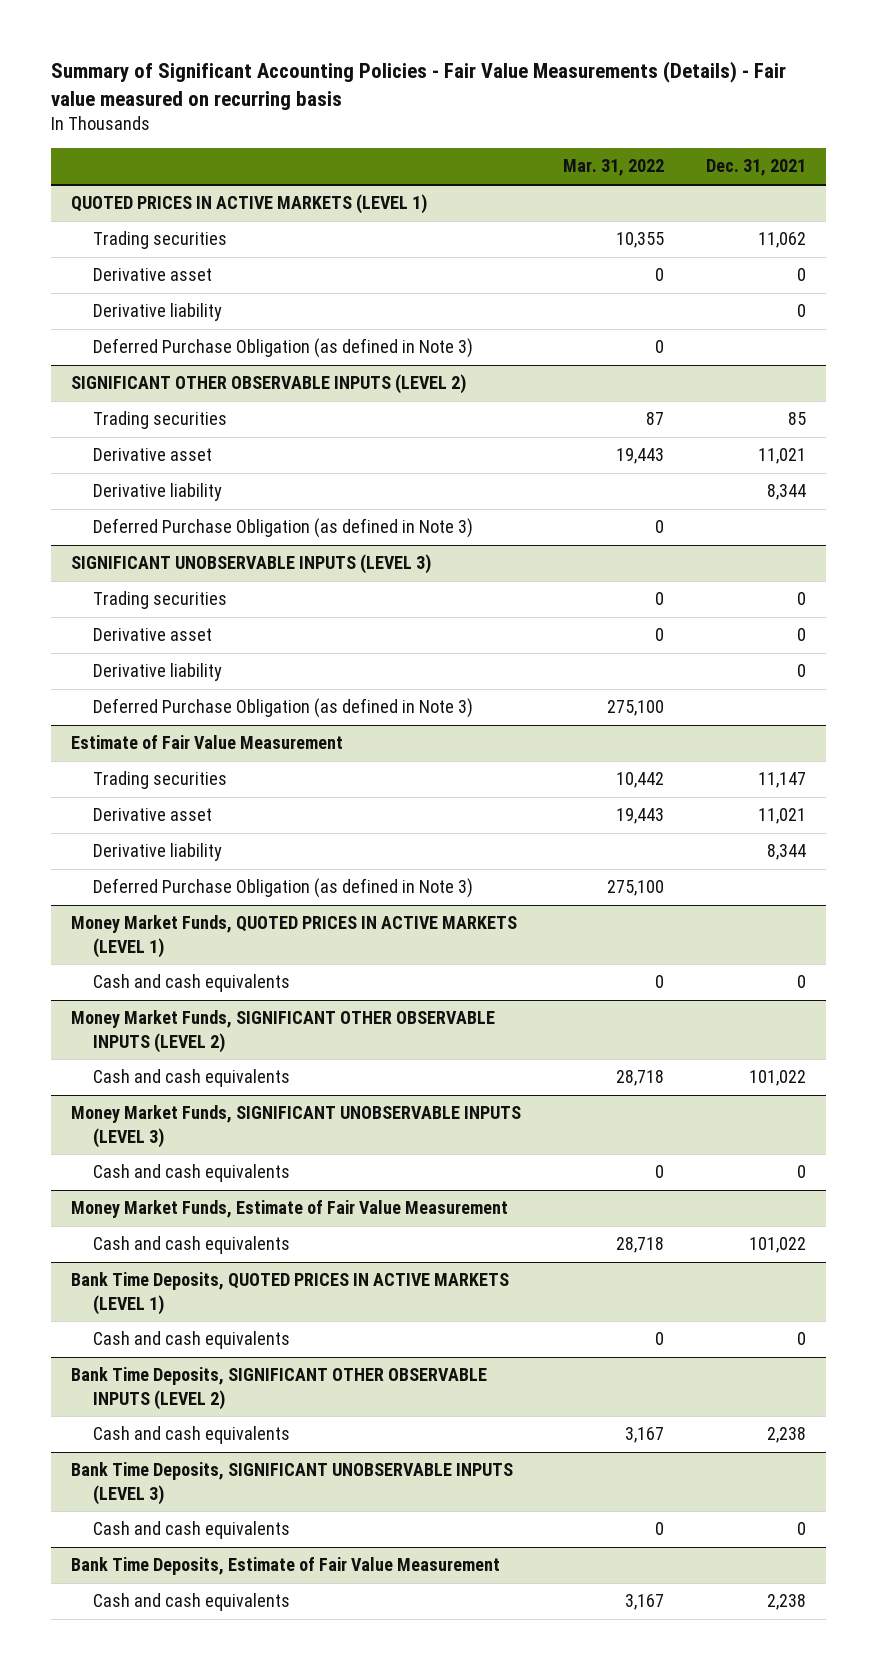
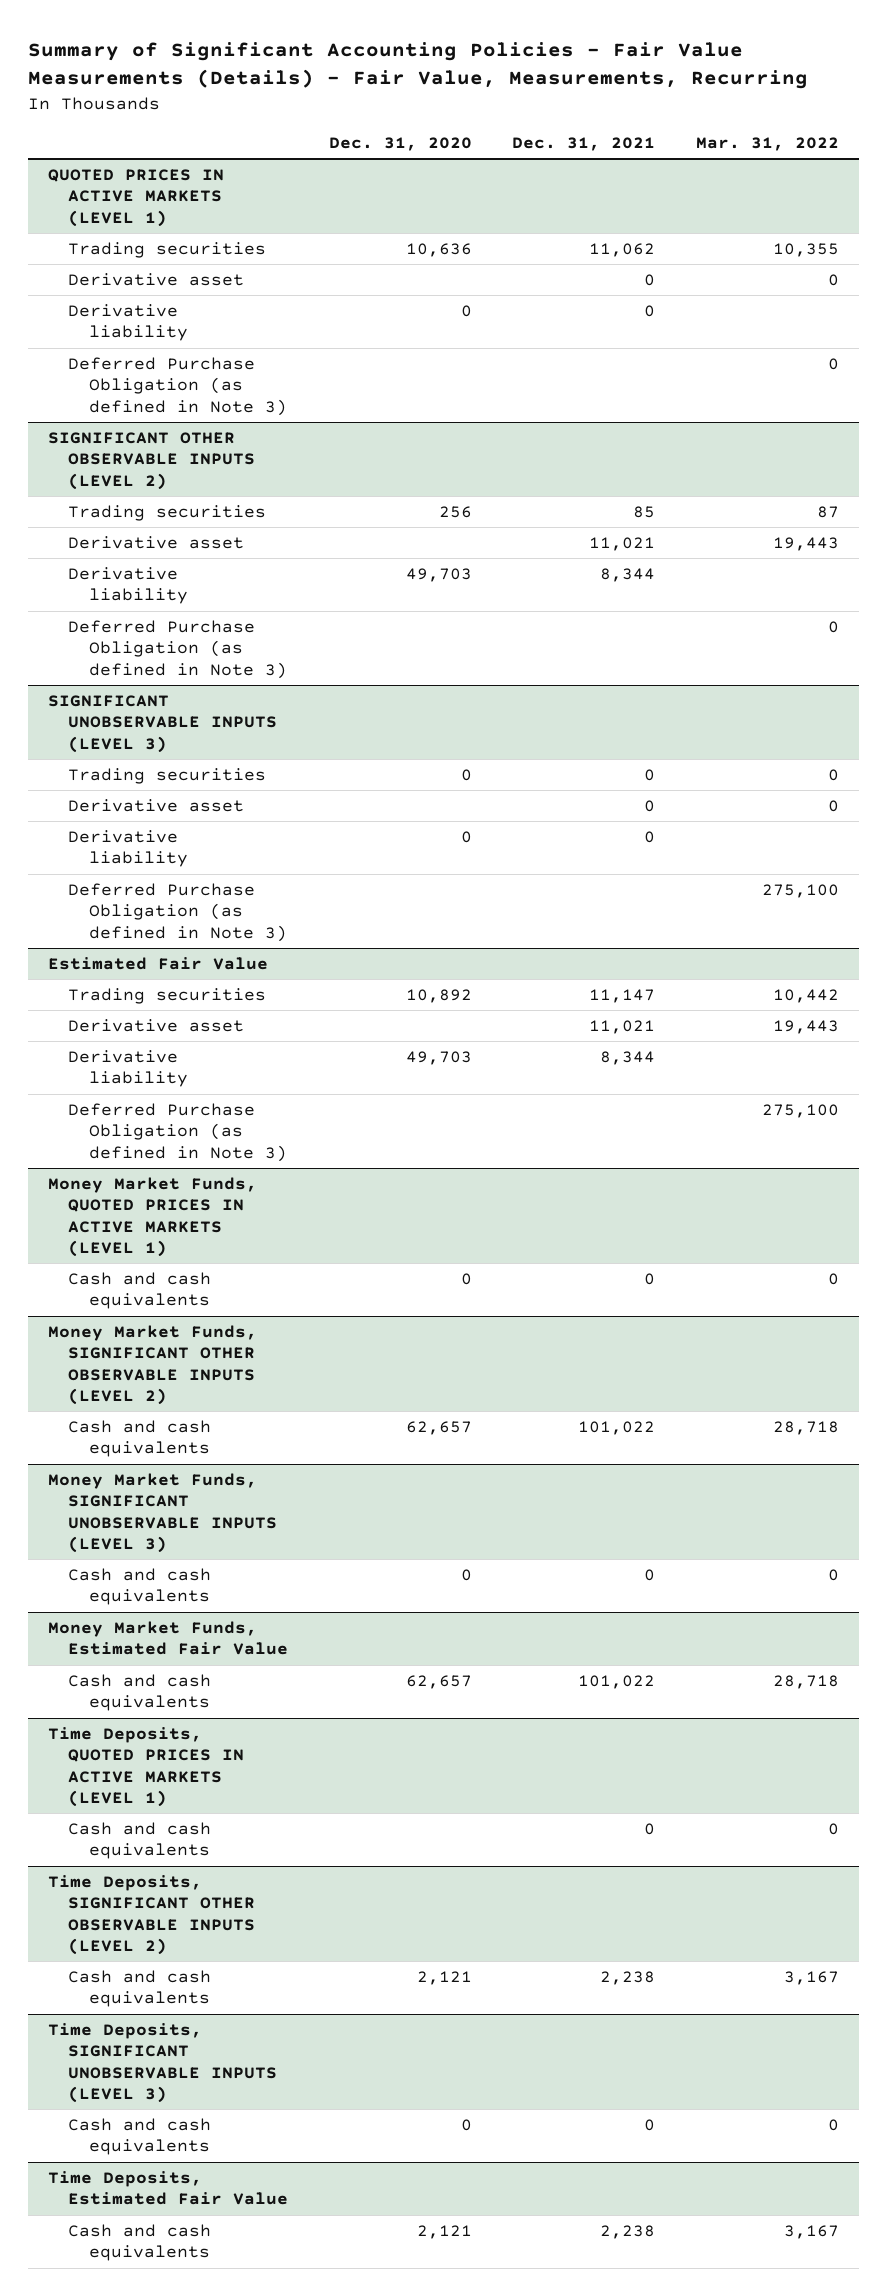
- Summary of Significant Accounting Policies - Fair Value Measurements (Details) - Fair value measured on recurring basis
+ Summary of Significant Accounting Policies - Fair Value Measurements (Details) - Fair Value, Measurements, Recurring
- | Mar. 31, 2022 | Dec. 31, 2021
+ | Dec. 31, 2020 | Dec. 31, 2021 | Mar. 31, 2022
- Estimate of Fair Value Measurement
+ Estimated Fair Value
- Money Market Funds, Estimate of Fair Value Measurement
+ Money Market Funds, Estimated Fair Value
- Bank Time Deposits, QUOTED PRICES IN ACTIVE MARKETS (LEVEL 1)
+ Time Deposits, QUOTED PRICES IN ACTIVE MARKETS (LEVEL 1)
- Bank Time Deposits, SIGNIFICANT OTHER OBSERVABLE INPUTS (LEVEL 2)
+ Time Deposits, SIGNIFICANT OTHER OBSERVABLE INPUTS (LEVEL 2)
- Bank Time Deposits, SIGNIFICANT UNOBSERVABLE INPUTS (LEVEL 3)
+ Time Deposits, SIGNIFICANT UNOBSERVABLE INPUTS (LEVEL 3)
- Bank Time Deposits, Estimate of Fair Value Measurement
+ Time Deposits, Estimated Fair Value

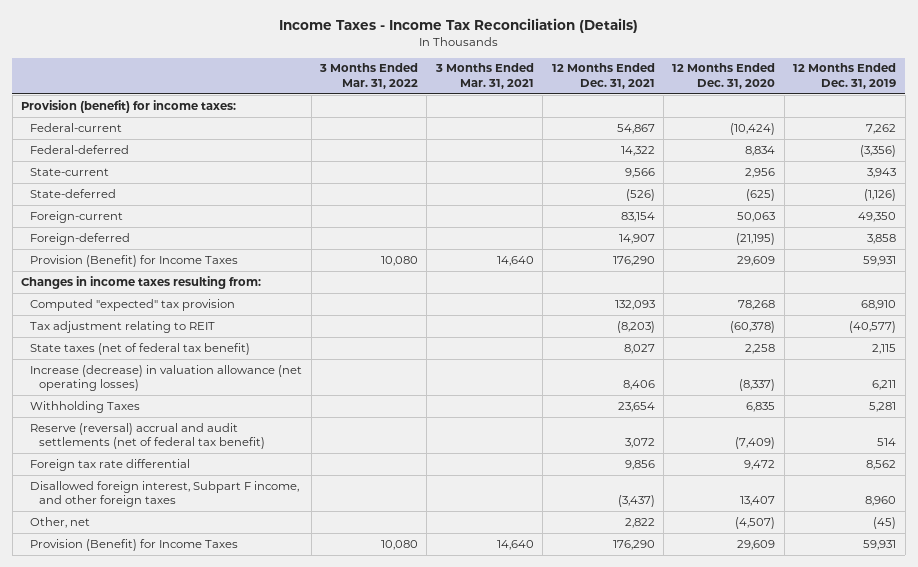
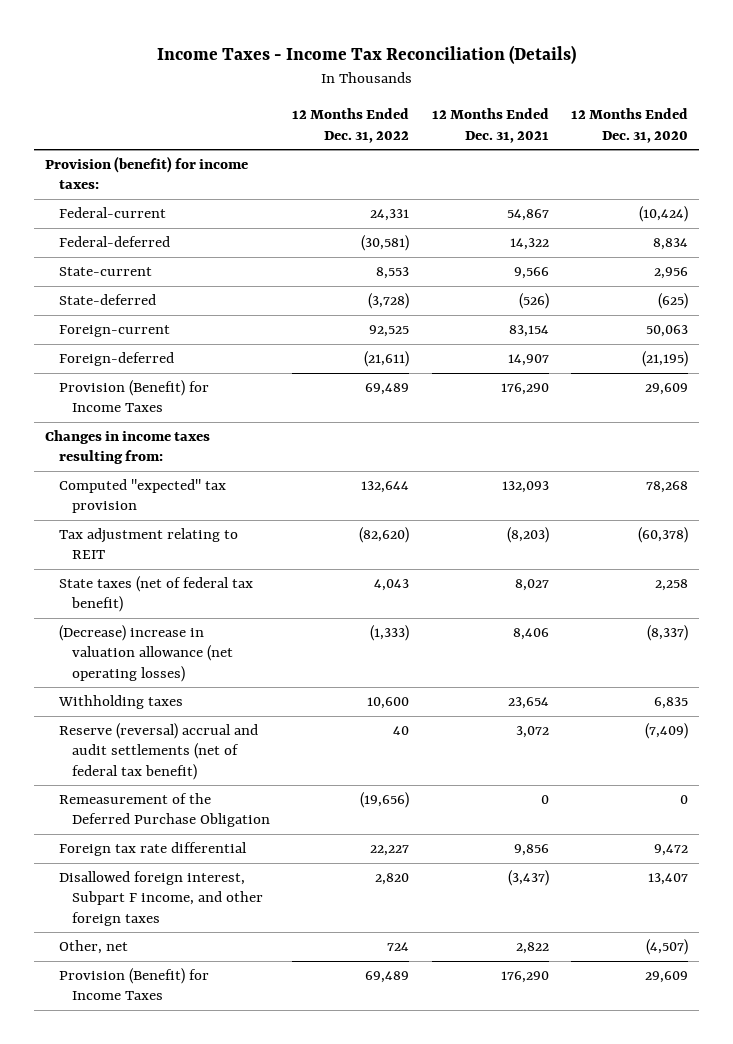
- | 3 Months Ended Mar. 31, 2022 | 3 Months Ended Mar. 31, 2021 | 12 Months Ended Dec. 31, 2021 | 12 Months Ended Dec. 31, 2020 | 12 Months Ended Dec. 31, 2019
+ | 12 Months Ended Dec. 31, 2022 | 12 Months Ended Dec. 31, 2021 | 12 Months Ended Dec. 31, 2020
- Increase (decrease) in valuation allowance (net operating losses) | | | 8,406 | (8,337) | 6,211
- Withholding Taxes | | | 23,654 | 6,835 | 5,281
+ (Decrease) increase in valuation allowance (net operating losses) | (1,333) | 8,406 | (8,337)
+ Withholding taxes | 10,600 | 23,654 | 6,835
+ Remeasurement of the Deferred Purchase Obligation | (19,656) | 0 | 0

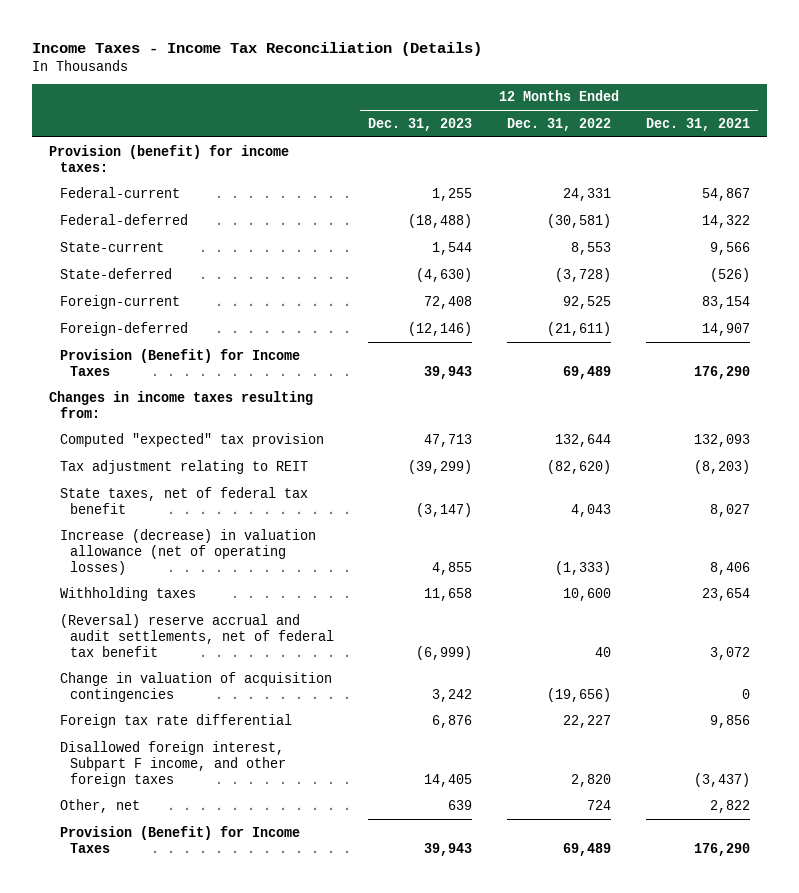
- | 12 Months Ended Dec. 31, 2022 | 12 Months Ended Dec. 31, 2021 | 12 Months Ended Dec. 31, 2020
+ | 12 Months Ended Dec. 31, 2023 | 12 Months Ended Dec. 31, 2022 | 12 Months Ended Dec. 31, 2021
- State taxes (net of federal tax benefit) | 4,043 | 8,027 | 2,258
- (Decrease) increase in valuation allowance (net operating losses) | (1,333) | 8,406 | (8,337)
+ State taxes, net of federal tax benefit | (3,147) | 4,043 | 8,027
+ Increase (decrease) in valuation allowance (net of operating losses) | 4,855 | (1,333) | 8,406
- Reserve (reversal) accrual and audit settlements (net of federal tax benefit) | 40 | 3,072 | (7,409)
- Remeasurement of the Deferred Purchase Obligation | (19,656) | 0 | 0
+ (Reversal) reserve accrual and audit settlements, net of federal tax benefit | (6,999) | 40 | 3,072
+ Change in valuation of acquisition contingencies | 3,242 | (19,656) | 0

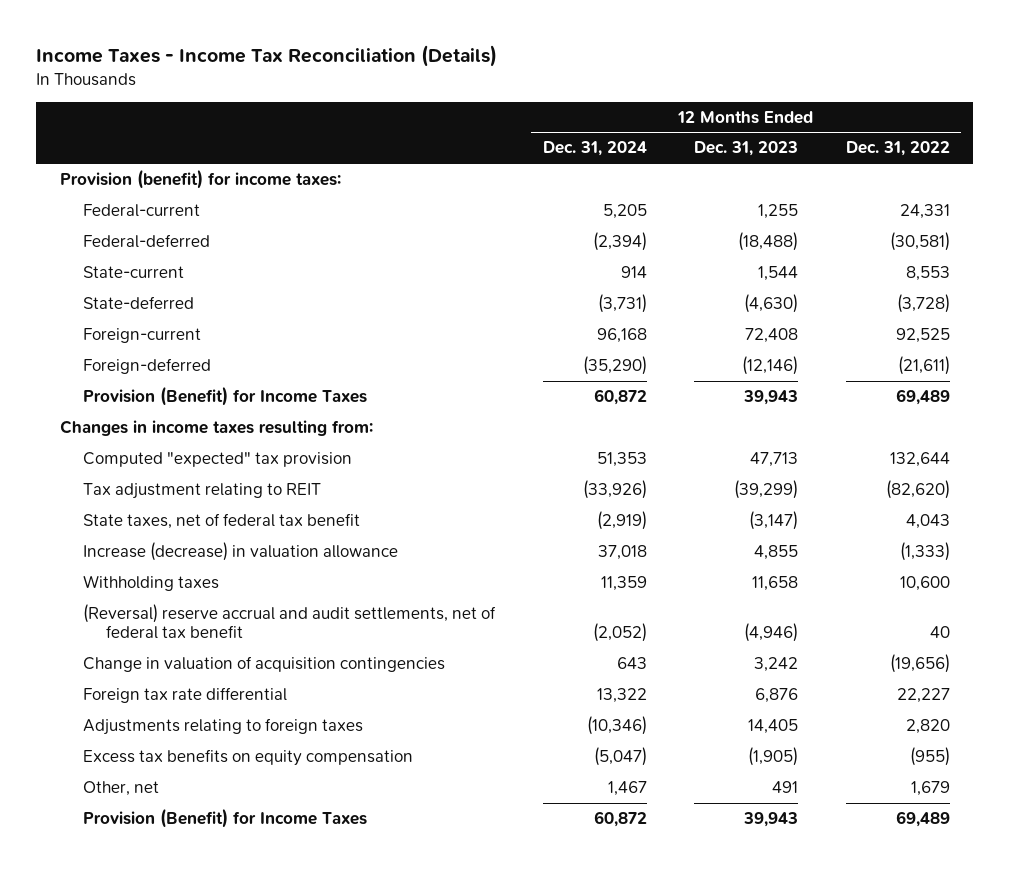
- | 12 Months Ended Dec. 31, 2023 | 12 Months Ended Dec. 31, 2022 | 12 Months Ended Dec. 31, 2021
+ | 12 Months Ended Dec. 31, 2024 | 12 Months Ended Dec. 31, 2023 | 12 Months Ended Dec. 31, 2022
- Increase (decrease) in valuation allowance (net of operating losses) | 4,855 | (1,333) | 8,406
+ Increase (decrease) in valuation allowance | 37,018 | 4,855 | (1,333)
- (Reversal) reserve accrual and audit settlements, net of federal tax benefit | (6,999) | 40 | 3,072
+ (Reversal) reserve accrual and audit settlements, net of federal tax benefit | (2,052) | (4,946) | 40
- Disallowed foreign interest, Subpart F income, and other foreign taxes | 14,405 | 2,820 | (3,437)
- Other, net | 639 | 724 | 2,822
+ Adjustments relating to foreign taxes | (10,346) | 14,405 | 2,820
+ Excess tax benefits on equity compensation | (5,047) | (1,905) | (955)
+ Other, net | 1,467 | 491 | 1,679

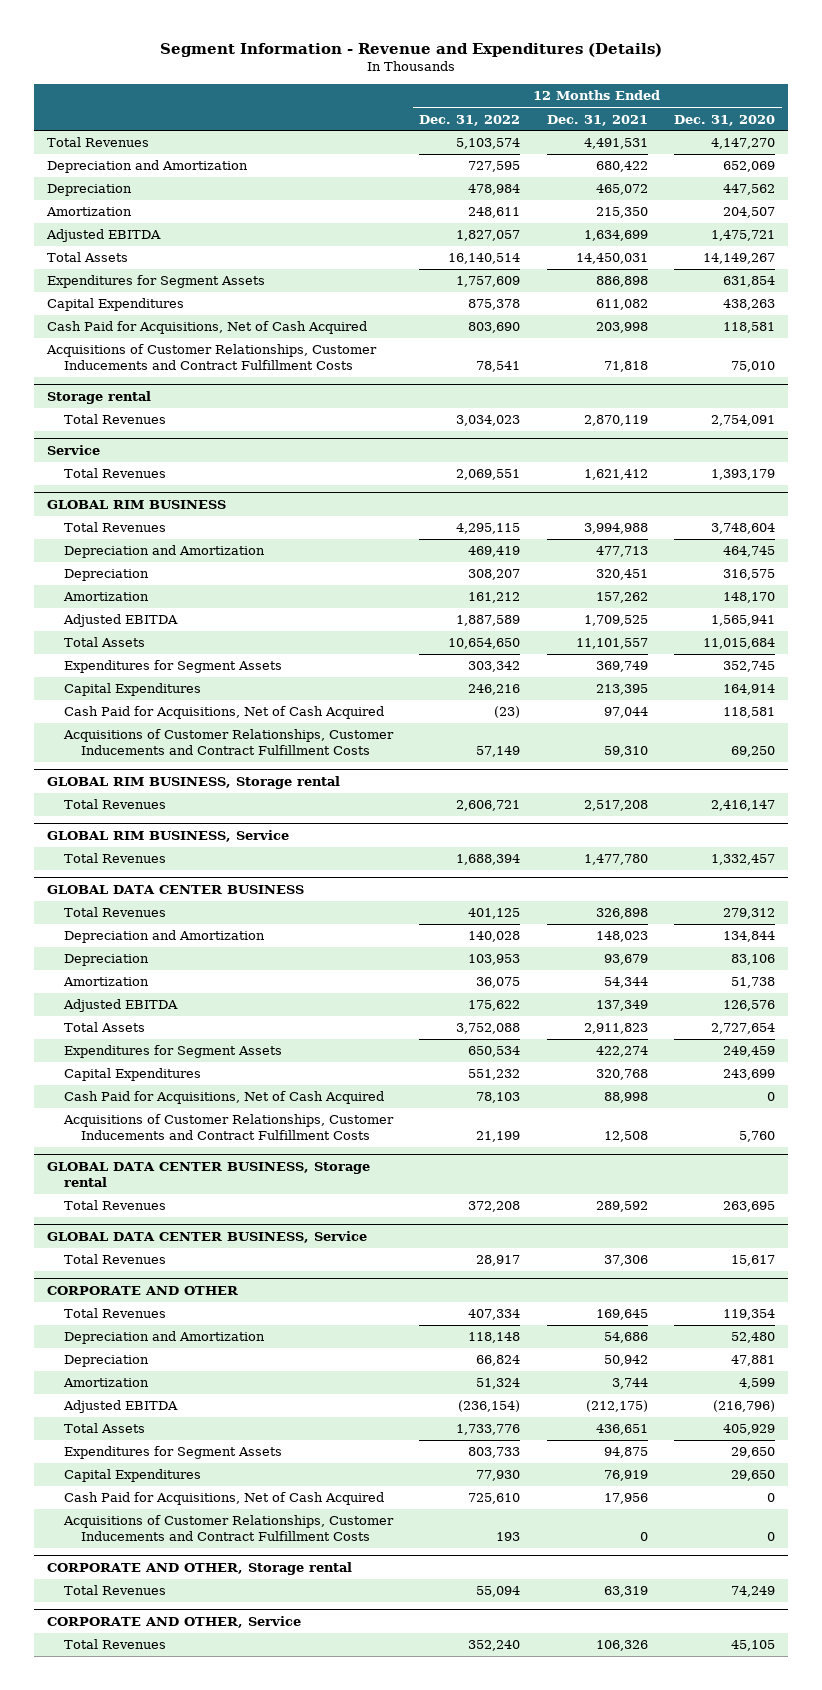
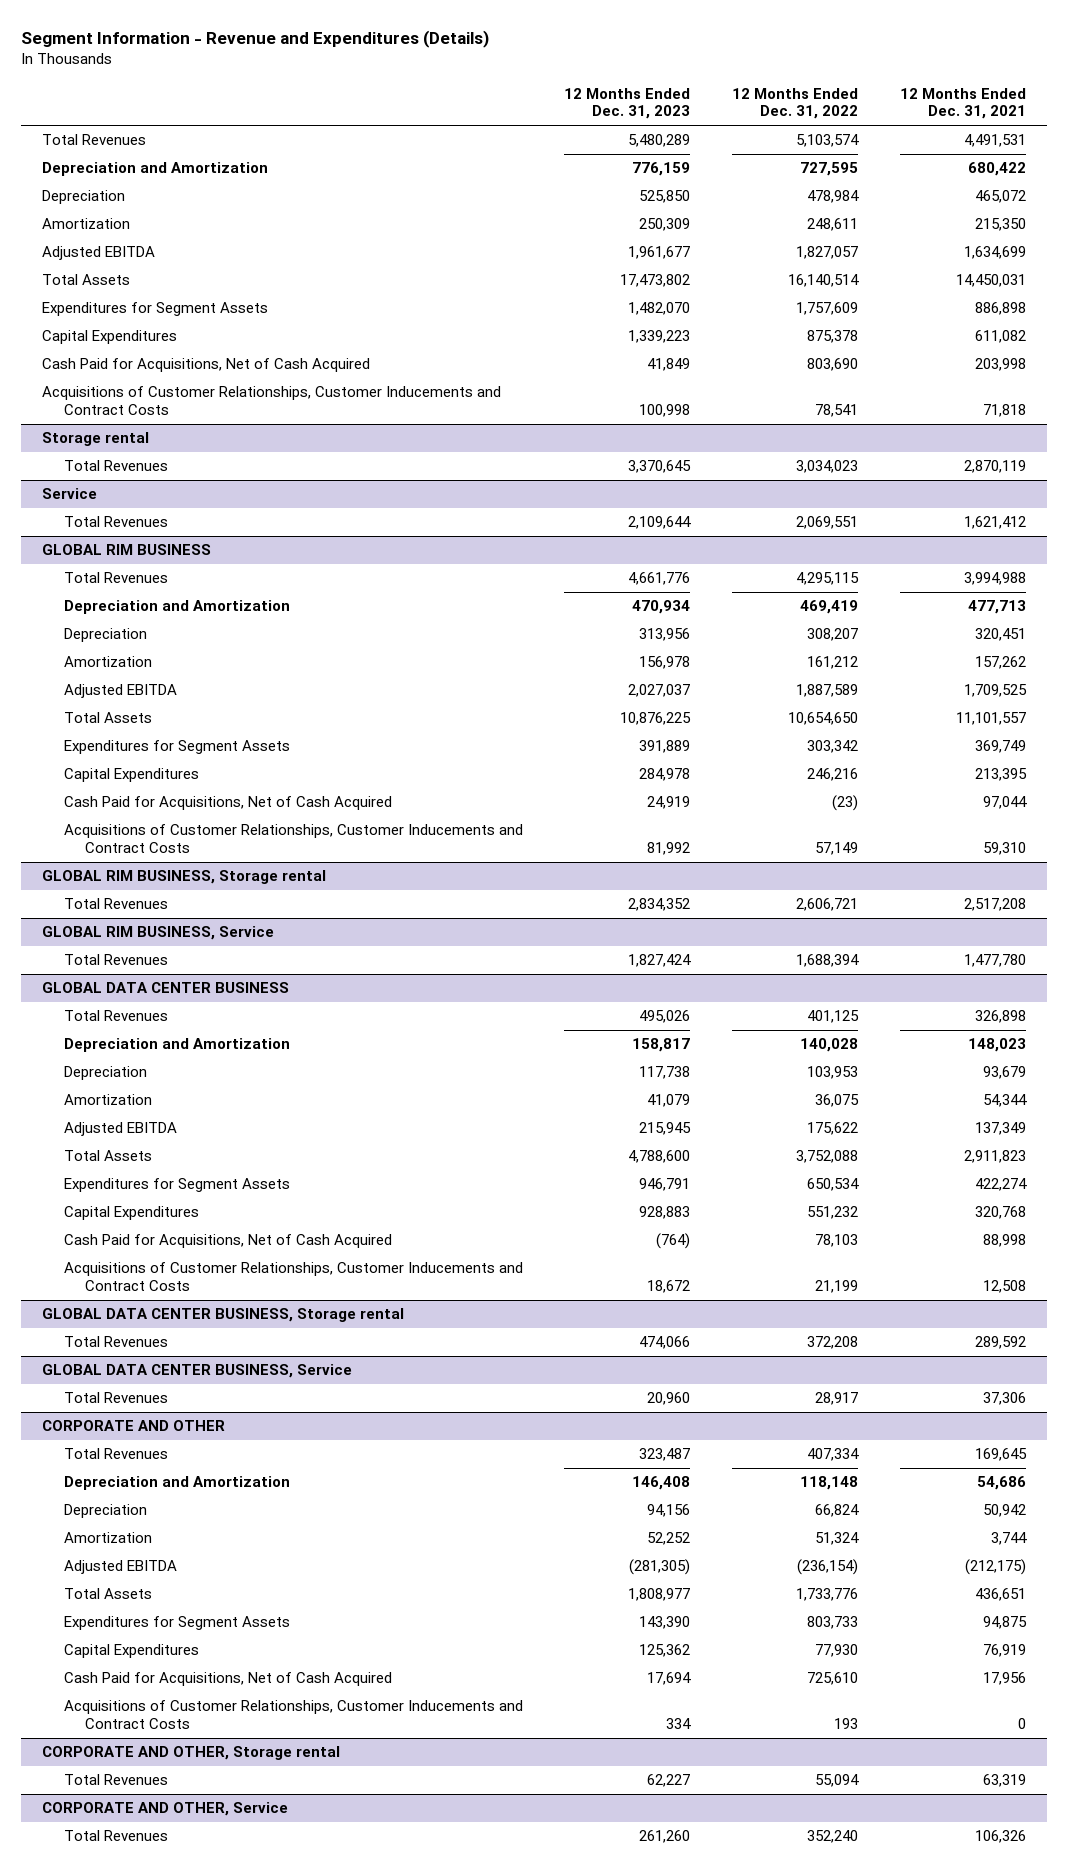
- | 12 Months Ended Dec. 31, 2022 | 12 Months Ended Dec. 31, 2021 | 12 Months Ended Dec. 31, 2020
+ | 12 Months Ended Dec. 31, 2023 | 12 Months Ended Dec. 31, 2022 | 12 Months Ended Dec. 31, 2021
- Acquisitions of Customer Relationships, Customer Inducements and Contract Fulfillment Costs | 78,541 | 71,818 | 75,010
+ Acquisitions of Customer Relationships, Customer Inducements and Contract Costs | 100,998 | 78,541 | 71,818
@ GLOBAL RIM BUSINESS
- Acquisitions of Customer Relationships, Customer Inducements and Contract Fulfillment Costs | 57,149 | 59,310 | 69,250
+ Acquisitions of Customer Relationships, Customer Inducements and Contract Costs | 81,992 | 57,149 | 59,310
@ GLOBAL DATA CENTER BUSINESS
- Acquisitions of Customer Relationships, Customer Inducements and Contract Fulfillment Costs | 21,199 | 12,508 | 5,760
+ Acquisitions of Customer Relationships, Customer Inducements and Contract Costs | 18,672 | 21,199 | 12,508
@ CORPORATE AND OTHER
- Acquisitions of Customer Relationships, Customer Inducements and Contract Fulfillment Costs | 193 | 0 | 0
+ Acquisitions of Customer Relationships, Customer Inducements and Contract Costs | 334 | 193 | 0

